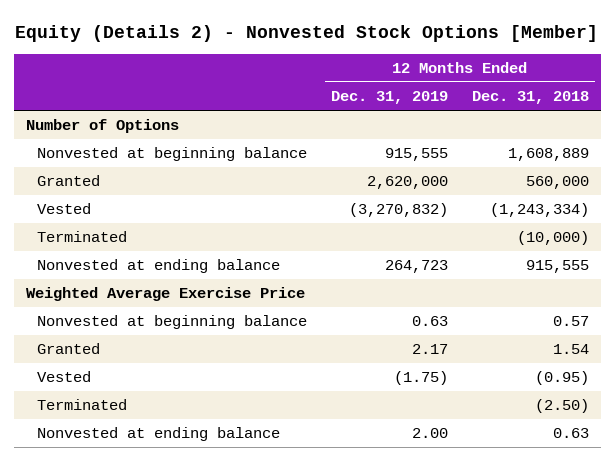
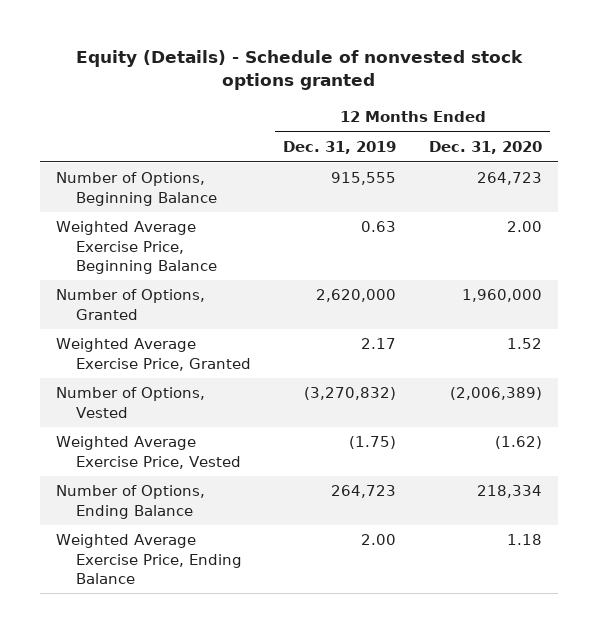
- Equity (Details 2) - Nonvested Stock Options [Member]
+ Equity (Details) - Schedule of nonvested stock options granted
- | 12 Months Ended Dec. 31, 2019 | 12 Months Ended Dec. 31, 2018
+ | 12 Months Ended Dec. 31, 2019 | 12 Months Ended Dec. 31, 2020
- Number of Options
- Nonvested at beginning balance | 915,555 | 1,608,889
- Granted | 2,620,000 | 560,000
- Vested | (3,270,832) | (1,243,334)
- Terminated | | (10,000)
- Nonvested at ending balance | 264,723 | 915,555
- Weighted Average Exercise Price
- Nonvested at beginning balance | 0.63 | 0.57
- Granted | 2.17 | 1.54
- Vested | (1.75) | (0.95)
- Terminated | | (2.50)
- Nonvested at ending balance | 2.00 | 0.63
+ Number of Options, Beginning Balance | 915,555 | 264,723
+ Weighted Average Exercise Price, Beginning Balance | 0.63 | 2.00
+ Number of Options, Granted | 2,620,000 | 1,960,000
+ Weighted Average Exercise Price, Granted | 2.17 | 1.52
+ Number of Options, Vested | (3,270,832) | (2,006,389)
+ Weighted Average Exercise Price, Vested | (1.75) | (1.62)
+ Number of Options, Ending Balance | 264,723 | 218,334
+ Weighted Average Exercise Price, Ending Balance | 2.00 | 1.18

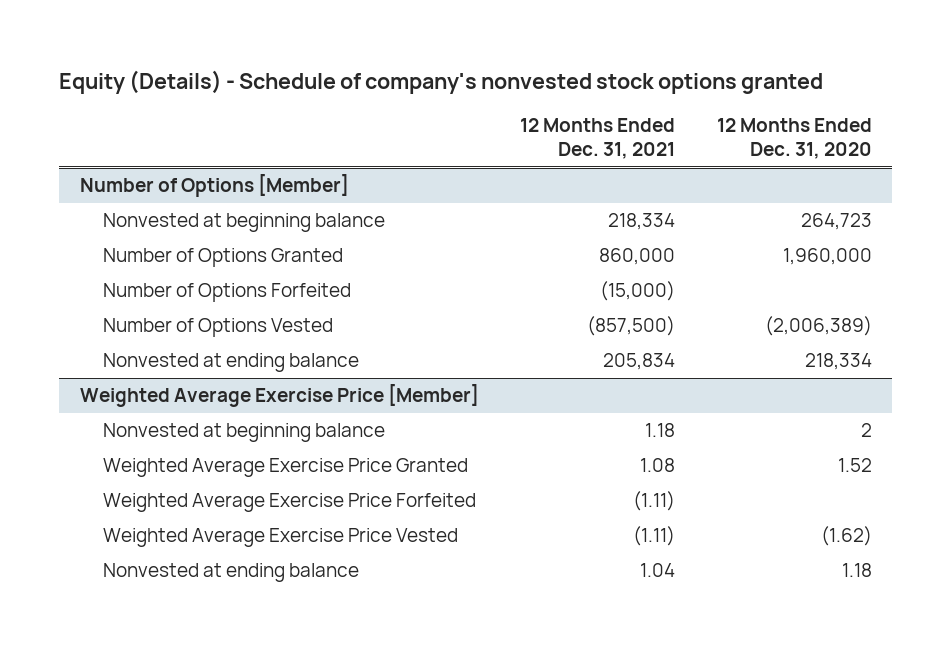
- Equity (Details) - Schedule of nonvested stock options granted
+ Equity (Details) - Schedule of company's nonvested stock options granted
- | 12 Months Ended Dec. 31, 2019 | 12 Months Ended Dec. 31, 2020
+ | 12 Months Ended Dec. 31, 2021 | 12 Months Ended Dec. 31, 2020
- Number of Options, Beginning Balance | 915,555 | 264,723
- Weighted Average Exercise Price, Beginning Balance | 0.63 | 2.00
- Number of Options, Granted | 2,620,000 | 1,960,000
- Weighted Average Exercise Price, Granted | 2.17 | 1.52
- Number of Options, Vested | (3,270,832) | (2,006,389)
- Weighted Average Exercise Price, Vested | (1.75) | (1.62)
- Number of Options, Ending Balance | 264,723 | 218,334
- Weighted Average Exercise Price, Ending Balance | 2.00 | 1.18
+ Number of Options [Member]
+ Nonvested at beginning balance | 218,334 | 264,723
+ Number of Options Granted | 860,000 | 1,960,000
+ Number of Options Forfeited | (15,000) |
+ Number of Options Vested | (857,500) | (2,006,389)
+ Nonvested at ending balance | 205,834 | 218,334
+ Weighted Average Exercise Price [Member]
+ Nonvested at beginning balance | 1.18 | 2
+ Weighted Average Exercise Price Granted | 1.08 | 1.52
+ Weighted Average Exercise Price Forfeited | (1.11) |
+ Weighted Average Exercise Price Vested | (1.11) | (1.62)
+ Nonvested at ending balance | 1.04 | 1.18

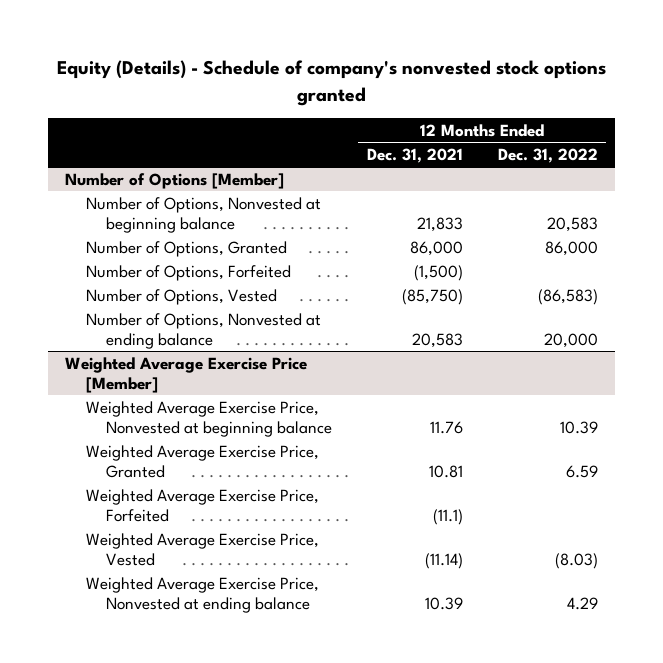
- | 12 Months Ended Dec. 31, 2021 | 12 Months Ended Dec. 31, 2020
+ | 12 Months Ended Dec. 31, 2021 | 12 Months Ended Dec. 31, 2022
@ Number of Options [Member]
- Nonvested at beginning balance | 218,334 | 264,723
- Number of Options Granted | 860,000 | 1,960,000
- Number of Options Forfeited | (15,000) |
- Number of Options Vested | (857,500) | (2,006,389)
- Nonvested at ending balance | 205,834 | 218,334
+ Number of Options, Nonvested at beginning balance | 21,833 | 20,583
+ Number of Options, Granted | 86,000 | 86,000
+ Number of Options, Forfeited | (1,500) |
+ Number of Options, Vested | (85,750) | (86,583)
+ Number of Options, Nonvested at ending balance | 20,583 | 20,000
@ Weighted Average Exercise Price [Member]
- Nonvested at beginning balance | 1.18 | 2
- Weighted Average Exercise Price Granted | 1.08 | 1.52
- Weighted Average Exercise Price Forfeited | (1.11) |
- Weighted Average Exercise Price Vested | (1.11) | (1.62)
- Nonvested at ending balance | 1.04 | 1.18
+ Weighted Average Exercise Price, Nonvested at beginning balance | 11.76 | 10.39
+ Weighted Average Exercise Price, Granted | 10.81 | 6.59
+ Weighted Average Exercise Price, Forfeited | (11.1) |
+ Weighted Average Exercise Price, Vested | (11.14) | (8.03)
+ Weighted Average Exercise Price, Nonvested at ending balance | 10.39 | 4.29

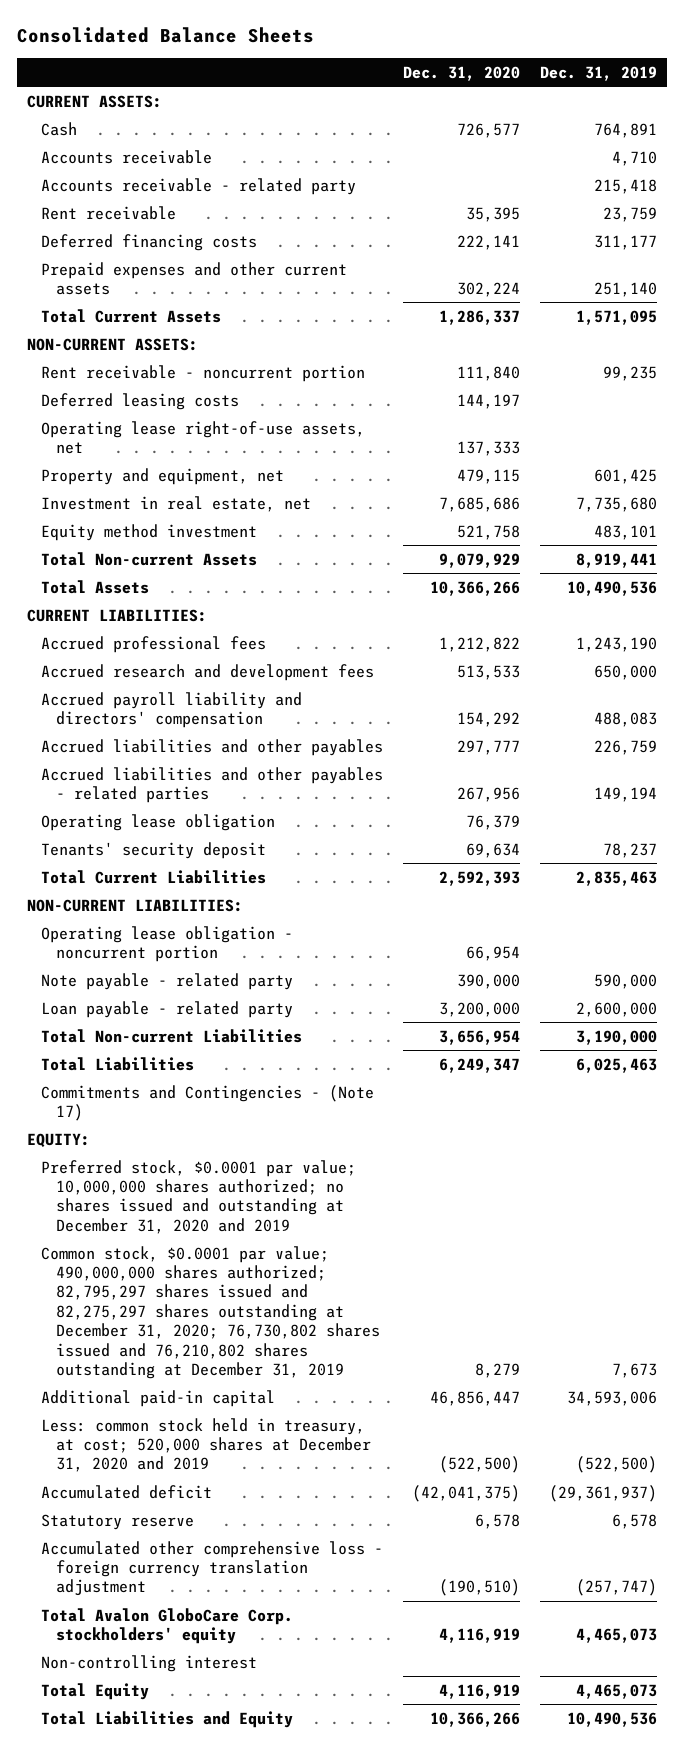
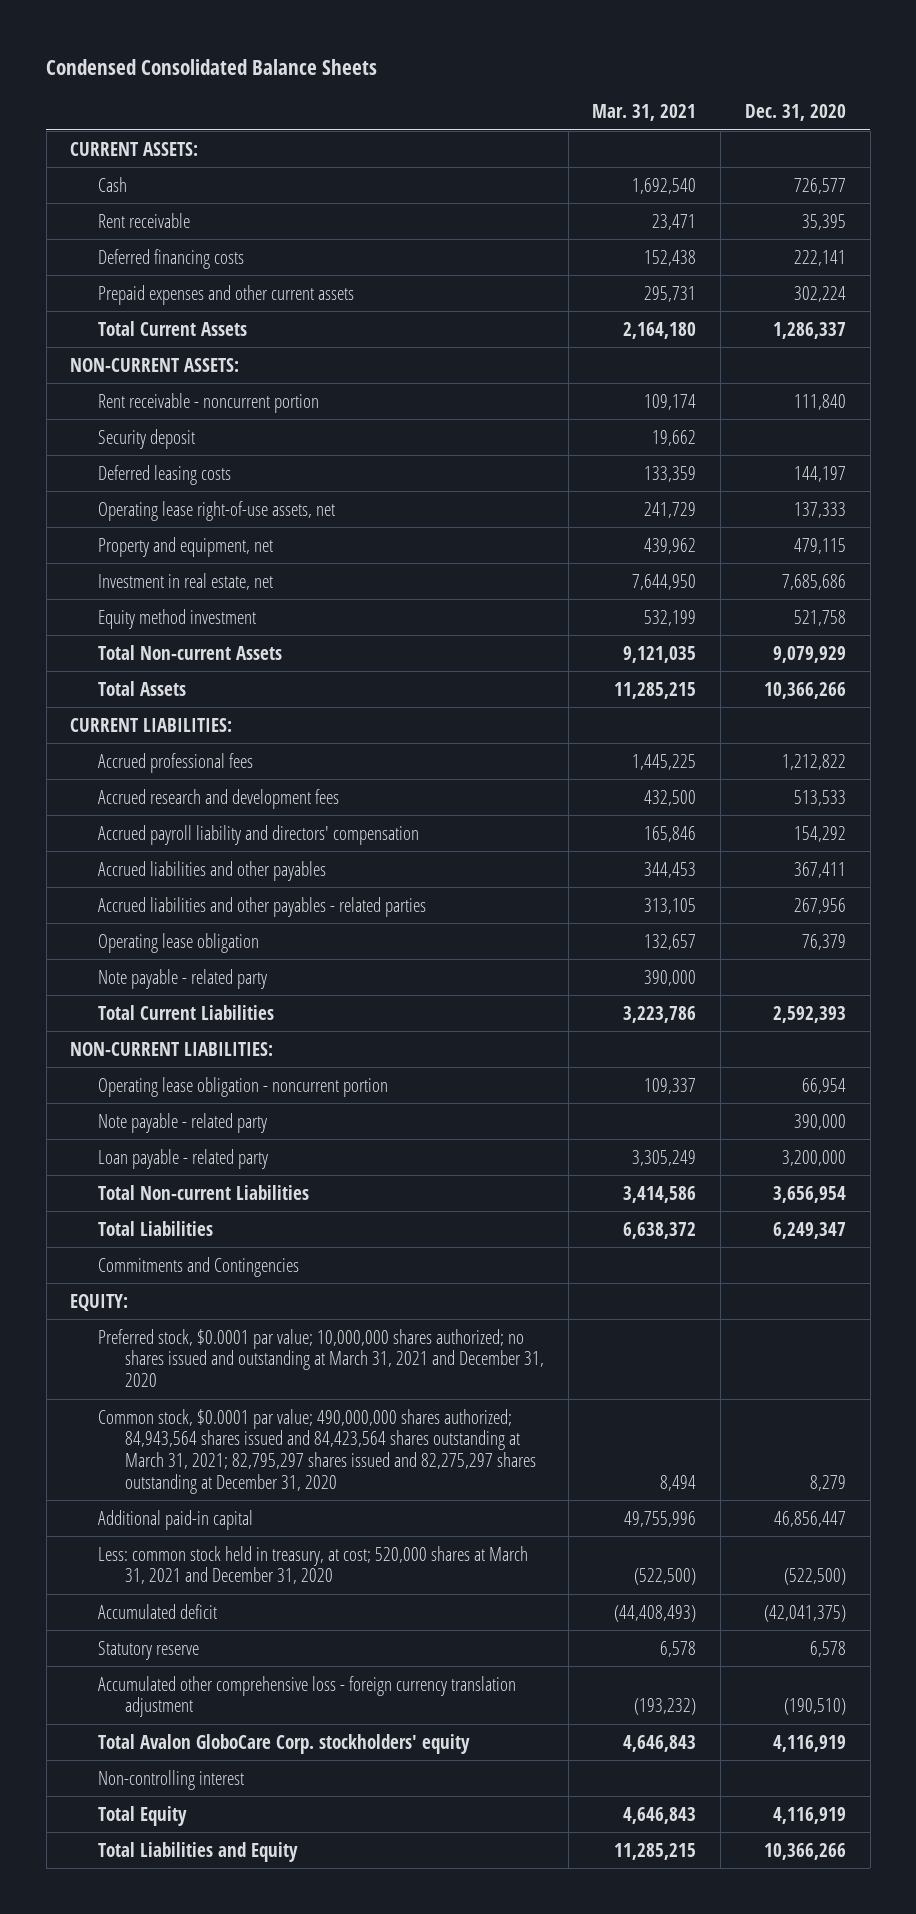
- Consolidated Balance Sheets
+ Condensed Consolidated Balance Sheets
- | Dec. 31, 2020 | Dec. 31, 2019
+ | Mar. 31, 2021 | Dec. 31, 2020
- Accounts receivable | | 4,710
- Accounts receivable - related party | | 215,418
+ Security deposit | 19,662 |
- Accrued liabilities and other payables | 297,777 | 226,759
+ Accrued liabilities and other payables | 344,453 | 367,411
- Tenants' security deposit | 69,634 | 78,237
+ Note payable - related party | 390,000 |
- Commitments and Contingencies - (Note 17)
+ Commitments and Contingencies
- Preferred stock, $0.0001 par value; 10,000,000 shares authorized; no shares issued and outstanding at December 31, 2020 and 2019
- Common stock, $0.0001 par value; 490,000,000 shares authorized; 82,795,297 shares issued and 82,275,297 shares outstanding at December 31, 2020; 76,730,802 shares issued and 76,210,802 shares outstanding at December 31, 2019 | 8,279 | 7,673
+ Preferred stock, $0.0001 par value; 10,000,000 shares authorized; no shares issued and outstanding at March 31, 2021 and December 31, 2020
+ Common stock, $0.0001 par value; 490,000,000 shares authorized; 84,943,564 shares issued and 84,423,564 shares outstanding at March 31, 2021; 82,795,297 shares issued and 82,275,297 shares outstanding at December 31, 2020 | 8,494 | 8,279
- Less: common stock held in treasury, at cost; 520,000 shares at December 31, 2020 and 2019 | (522,500) | (522,500)
+ Less: common stock held in treasury, at cost; 520,000 shares at March 31, 2021 and December 31, 2020 | (522,500) | (522,500)

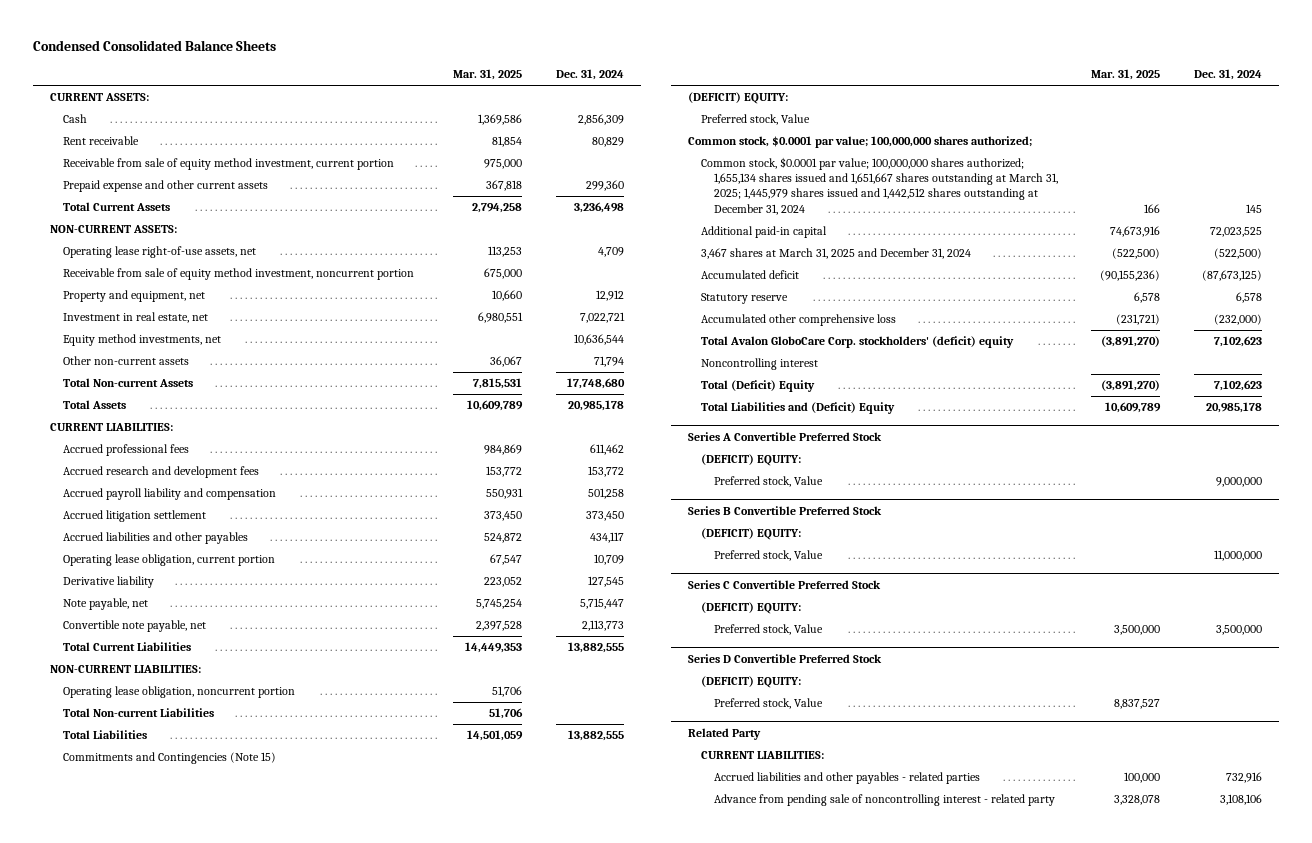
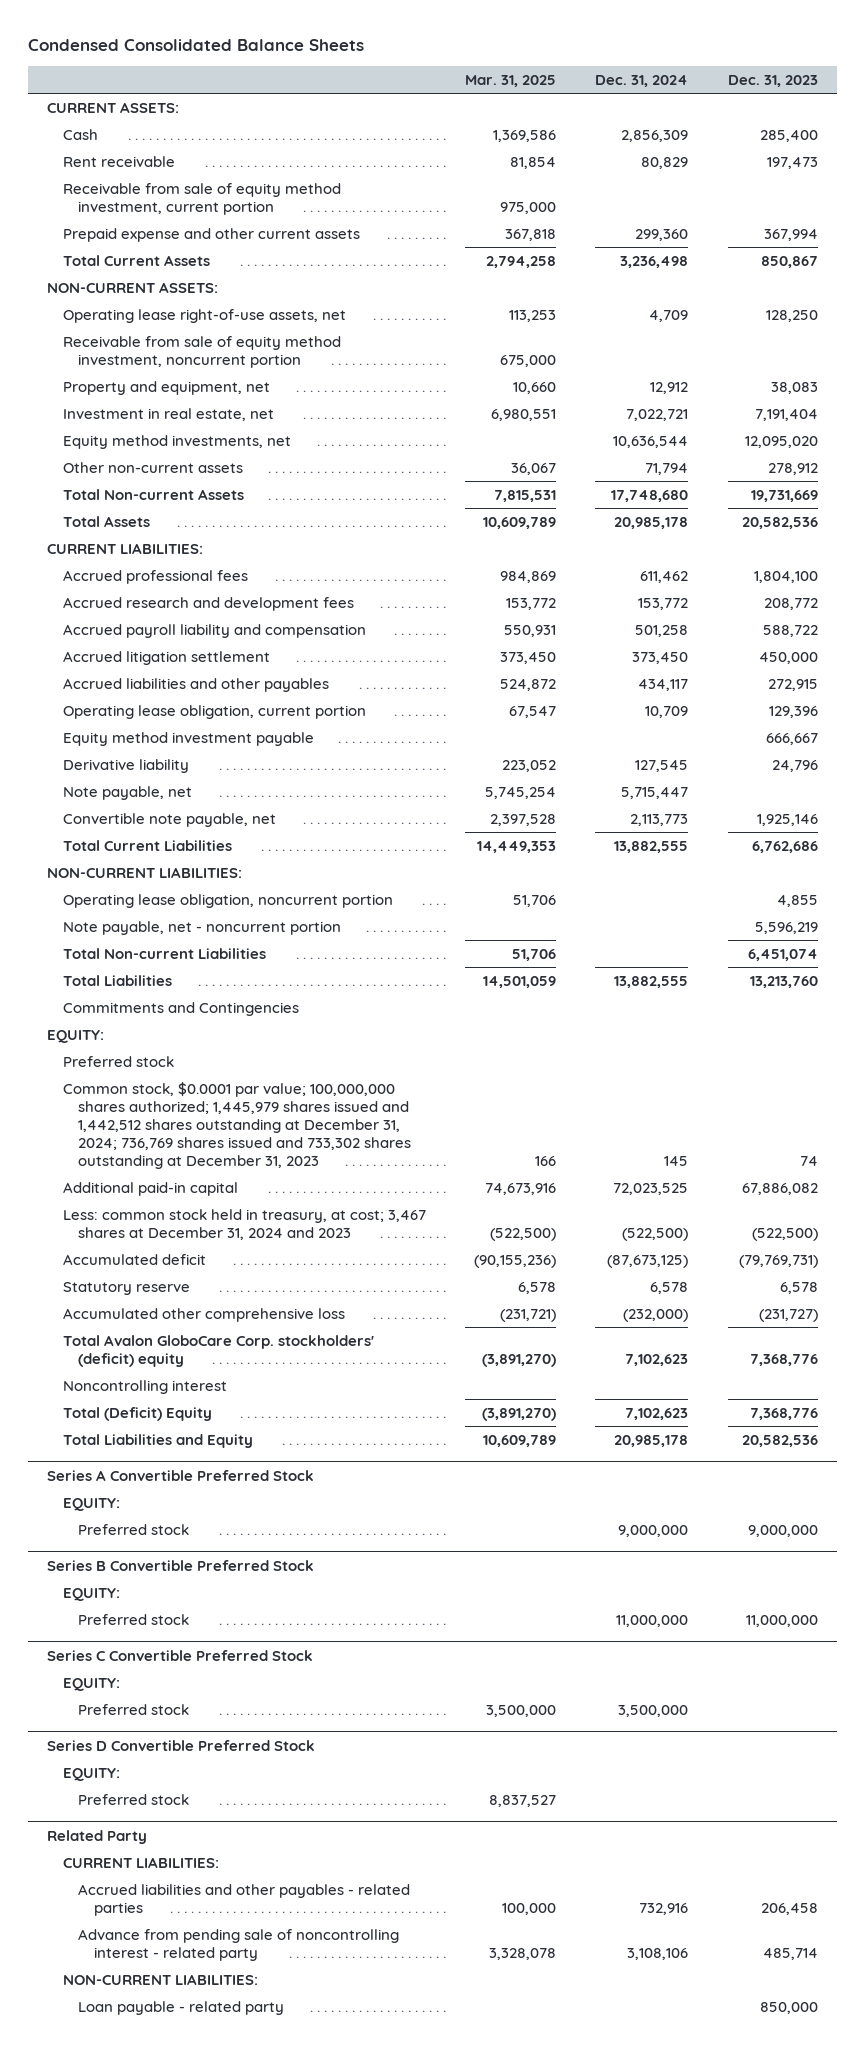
- | Mar. 31, 2025 | Dec. 31, 2024
+ | Mar. 31, 2025 | Dec. 31, 2024 | Dec. 31, 2023
+ Equity method investment payable | | | 666,667
+ Note payable, net - noncurrent portion | | | 5,596,219
- Commitments and Contingencies (Note 15)
- (DEFICIT) EQUITY:
- Preferred stock, Value
- Common stock, $0.0001 par value; 100,000,000 shares authorized;
- Common stock, $0.0001 par value; 100,000,000 shares authorized; 1,655,134 shares issued and 1,651,667 shares outstanding at March 31, 2025; 1,445,979 shares issued and 1,442,512 shares outstanding at December 31, 2024 | 166 | 145
+ Commitments and Contingencies
+ EQUITY:
+ Preferred stock
+ Common stock, $0.0001 par value; 100,000,000 shares authorized; 1,445,979 shares issued and 1,442,512 shares outstanding at December 31, 2024; 736,769 shares issued and 733,302 shares outstanding at December 31, 2023 | 166 | 145 | 74
- 3,467 shares at March 31, 2025 and December 31, 2024 | (522,500) | (522,500)
+ Less: common stock held in treasury, at cost; 3,467 shares at December 31, 2024 and 2023 | (522,500) | (522,500) | (522,500)
- Total Liabilities and (Deficit) Equity | 10,609,789 | 20,985,178
+ Total Liabilities and Equity | 10,609,789 | 20,985,178 | 20,582,536
@ Series A Convertible Preferred Stock
- (DEFICIT) EQUITY:
- Preferred stock, Value | | 9,000,000
+ EQUITY:
+ Preferred stock | | 9,000,000 | 9,000,000
@ Series B Convertible Preferred Stock
- (DEFICIT) EQUITY:
- Preferred stock, Value | | 11,000,000
+ EQUITY:
+ Preferred stock | | 11,000,000 | 11,000,000
@ Series C Convertible Preferred Stock
- (DEFICIT) EQUITY:
- Preferred stock, Value | 3,500,000 | 3,500,000
+ EQUITY:
+ Preferred stock | 3,500,000 | 3,500,000 |
@ Series D Convertible Preferred Stock
- (DEFICIT) EQUITY:
- Preferred stock, Value | 8,837,527 |
+ EQUITY:
+ Preferred stock | 8,837,527 | |
@ Related Party
+ NON-CURRENT LIABILITIES:
+ Loan payable - related party | | | 850,000

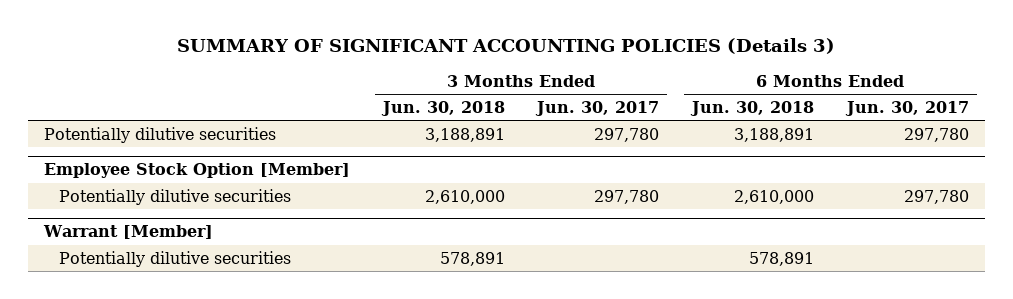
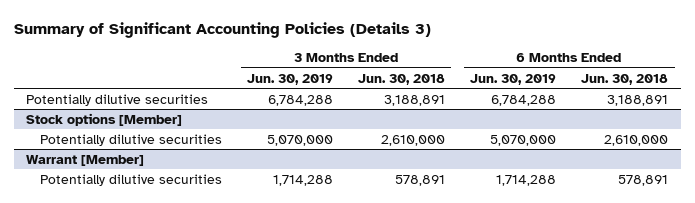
- SUMMARY OF SIGNIFICANT ACCOUNTING POLICIES (Details 3)
+ Summary of Significant Accounting Policies (Details 3)
- | 3 Months Ended Jun. 30, 2018 | 3 Months Ended Jun. 30, 2017 | 6 Months Ended Jun. 30, 2018 | 6 Months Ended Jun. 30, 2017
+ | 3 Months Ended Jun. 30, 2019 | 3 Months Ended Jun. 30, 2018 | 6 Months Ended Jun. 30, 2019 | 6 Months Ended Jun. 30, 2018
- Employee Stock Option [Member]
+ Stock options [Member]

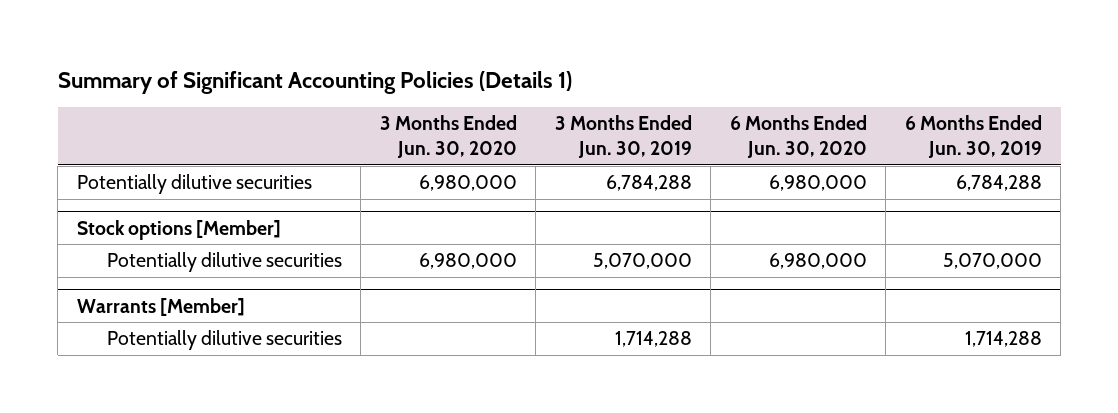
- Summary of Significant Accounting Policies (Details 3)
+ Summary of Significant Accounting Policies (Details 1)
- | 3 Months Ended Jun. 30, 2019 | 3 Months Ended Jun. 30, 2018 | 6 Months Ended Jun. 30, 2019 | 6 Months Ended Jun. 30, 2018
+ | 3 Months Ended Jun. 30, 2020 | 3 Months Ended Jun. 30, 2019 | 6 Months Ended Jun. 30, 2020 | 6 Months Ended Jun. 30, 2019
- Warrant [Member]
+ Warrants [Member]

